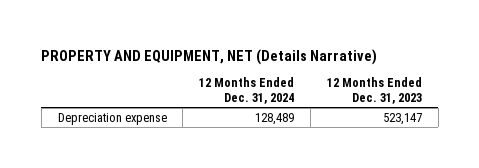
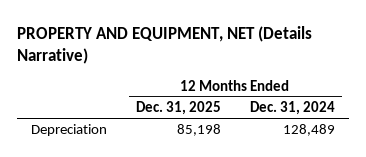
- | 12 Months Ended Dec. 31, 2024 | 12 Months Ended Dec. 31, 2023
+ | 12 Months Ended Dec. 31, 2025 | 12 Months Ended Dec. 31, 2024
- Depreciation expense | 128,489 | 523,147
+ Depreciation | 85,198 | 128,489

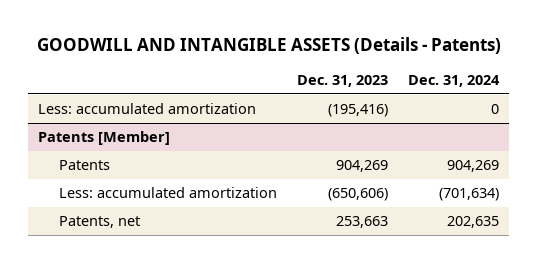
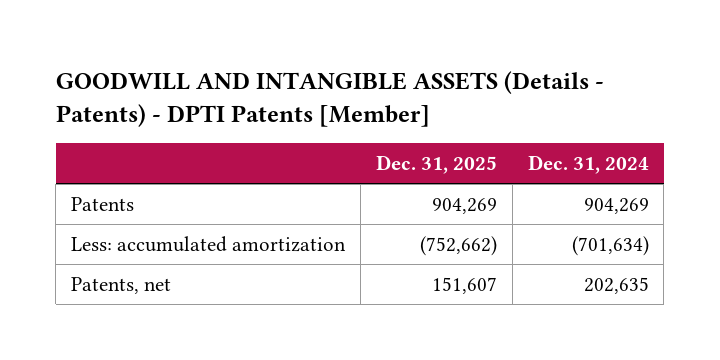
- GOODWILL AND INTANGIBLE ASSETS (Details - Patents)
+ GOODWILL AND INTANGIBLE ASSETS (Details - Patents) - DPTI Patents [Member]
- | Dec. 31, 2023 | Dec. 31, 2024
+ | Dec. 31, 2025 | Dec. 31, 2024
- Less: accumulated amortization | (195,416) | 0
- Patents [Member]

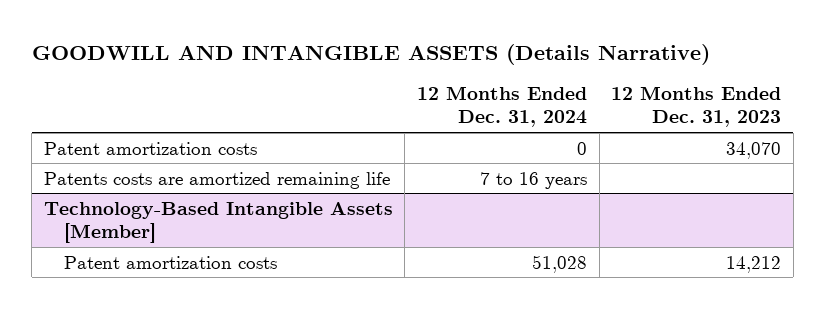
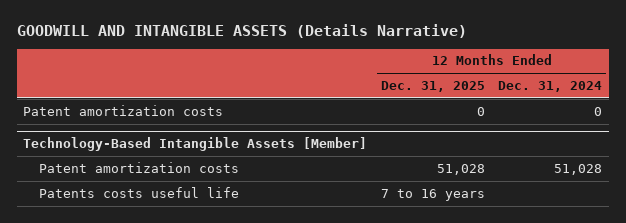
- | 12 Months Ended Dec. 31, 2024 | 12 Months Ended Dec. 31, 2023
+ | 12 Months Ended Dec. 31, 2025 | 12 Months Ended Dec. 31, 2024
- Patents costs are amortized remaining life | 7 to 16 years |
@ Technology-Based Intangible Assets [Member]
+ Patents costs useful life | 7 to 16 years |

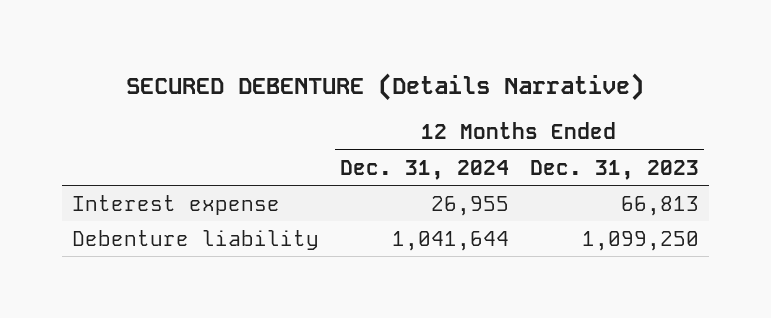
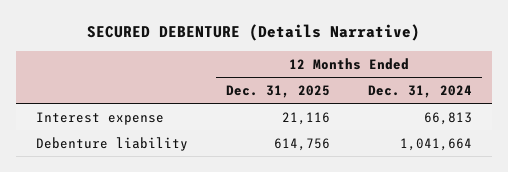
- | 12 Months Ended Dec. 31, 2024 | 12 Months Ended Dec. 31, 2023
+ | 12 Months Ended Dec. 31, 2025 | 12 Months Ended Dec. 31, 2024
- Interest expense | 26,955 | 66,813
- Debenture liability | 1,041,644 | 1,099,250
+ Interest expense | 21,116 | 66,813
+ Debenture liability | 614,756 | 1,041,664

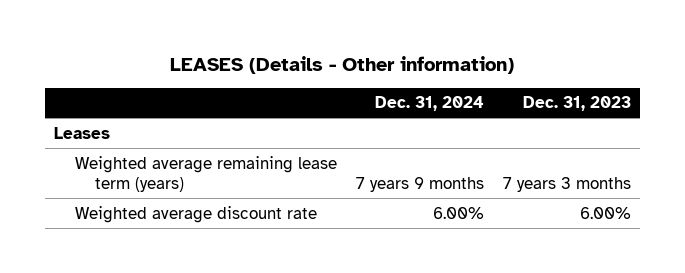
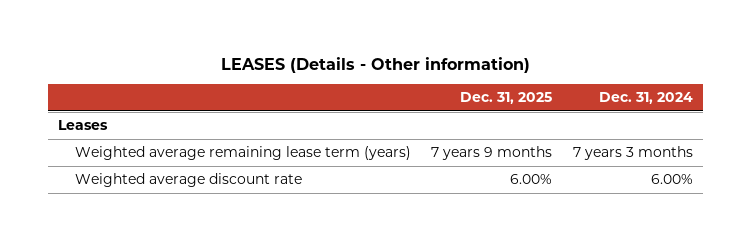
- | Dec. 31, 2024 | Dec. 31, 2023
+ | Dec. 31, 2025 | Dec. 31, 2024
- Weighted average remaining lease term (years) | 7 years 9 months | 7 years 3 months
+ Weighted average remaining lease term (years) | 7 years 9 months | 7 years 3 months

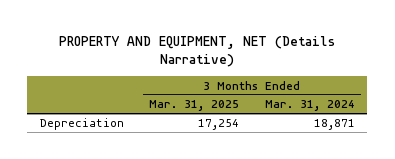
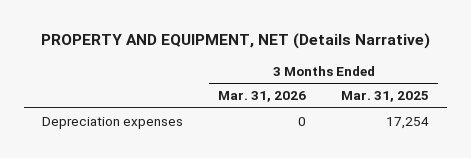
- | 3 Months Ended Mar. 31, 2025 | 3 Months Ended Mar. 31, 2024
+ | 3 Months Ended Mar. 31, 2026 | 3 Months Ended Mar. 31, 2025
- Depreciation | 17,254 | 18,871
+ Depreciation expenses | 0 | 17,254

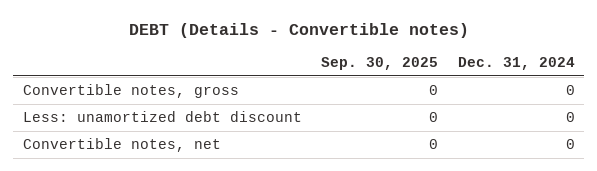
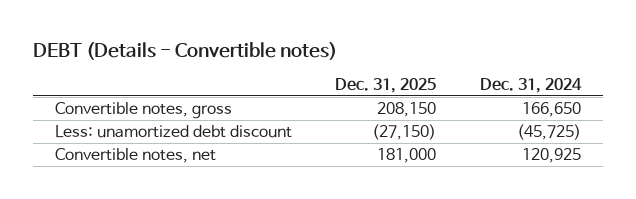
- | Sep. 30, 2025 | Dec. 31, 2024
+ | Dec. 31, 2025 | Dec. 31, 2024
- Convertible notes, gross | 0 | 0
- Less: unamortized debt discount | 0 | 0
- Convertible notes, net | 0 | 0
+ Convertible notes, gross | 208,150 | 166,650
+ Less: unamortized debt discount | (27,150) | (45,725)
+ Convertible notes, net | 181,000 | 120,925

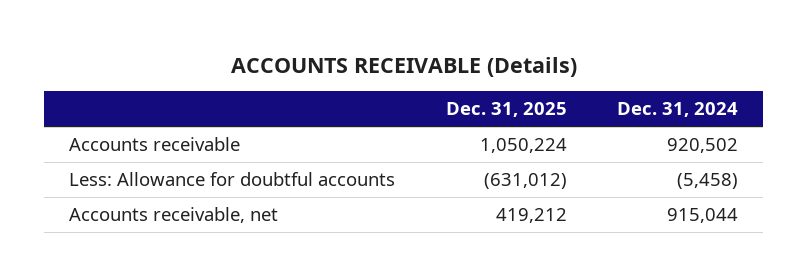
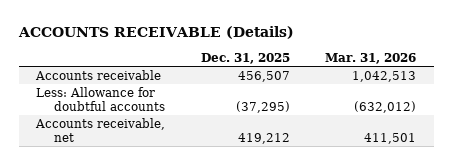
- | Dec. 31, 2025 | Dec. 31, 2024
+ | Dec. 31, 2025 | Mar. 31, 2026
- Accounts receivable | 1,050,224 | 920,502
- Less: Allowance for doubtful accounts | (631,012) | (5,458)
+ Accounts receivable | 456,507 | 1,042,513
+ Less: Allowance for doubtful accounts | (37,295) | (632,012)

